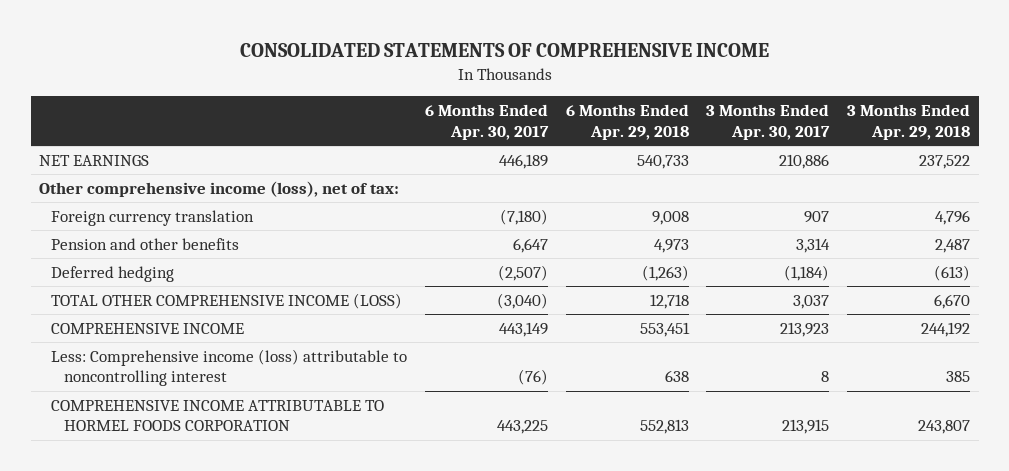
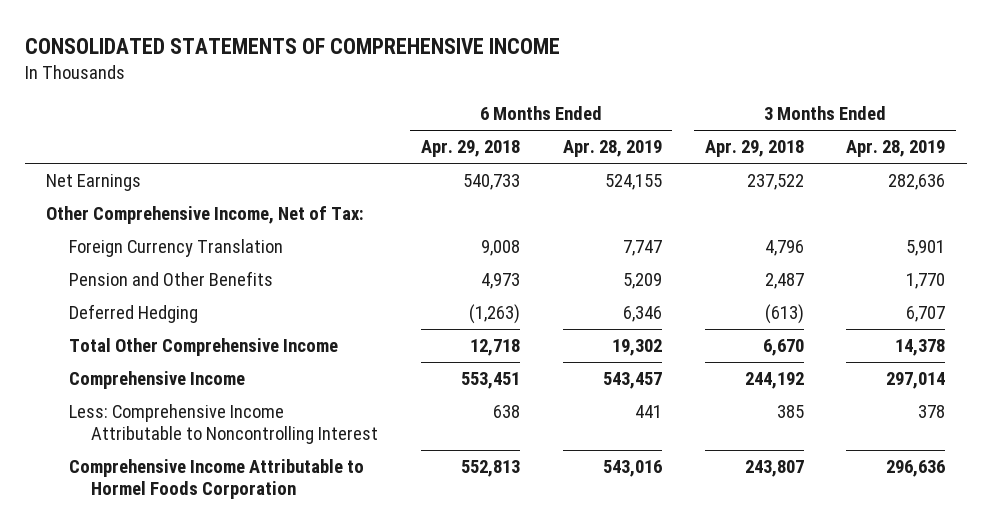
- | 6 Months Ended Apr. 30, 2017 | 6 Months Ended Apr. 29, 2018 | 3 Months Ended Apr. 30, 2017 | 3 Months Ended Apr. 29, 2018
+ | 6 Months Ended Apr. 29, 2018 | 6 Months Ended Apr. 28, 2019 | 3 Months Ended Apr. 29, 2018 | 3 Months Ended Apr. 28, 2019
- NET EARNINGS | 446,189 | 540,733 | 210,886 | 237,522
- Other comprehensive income (loss), net of tax:
- Foreign currency translation | (7,180) | 9,008 | 907 | 4,796
- Pension and other benefits | 6,647 | 4,973 | 3,314 | 2,487
- Deferred hedging | (2,507) | (1,263) | (1,184) | (613)
- TOTAL OTHER COMPREHENSIVE INCOME (LOSS) | (3,040) | 12,718 | 3,037 | 6,670
- COMPREHENSIVE INCOME | 443,149 | 553,451 | 213,923 | 244,192
- Less: Comprehensive income (loss) attributable to noncontrolling interest | (76) | 638 | 8 | 385
- COMPREHENSIVE INCOME ATTRIBUTABLE TO HORMEL FOODS CORPORATION | 443,225 | 552,813 | 213,915 | 243,807
+ Net Earnings | 540,733 | 524,155 | 237,522 | 282,636
+ Other Comprehensive Income, Net of Tax:
+ Foreign Currency Translation | 9,008 | 7,747 | 4,796 | 5,901
+ Pension and Other Benefits | 4,973 | 5,209 | 2,487 | 1,770
+ Deferred Hedging | (1,263) | 6,346 | (613) | 6,707
+ Total Other Comprehensive Income | 12,718 | 19,302 | 6,670 | 14,378
+ Comprehensive Income | 553,451 | 543,457 | 244,192 | 297,014
+ Less: Comprehensive Income Attributable to Noncontrolling Interest | 638 | 441 | 385 | 378
+ Comprehensive Income Attributable to Hormel Foods Corporation | 552,813 | 543,016 | 243,807 | 296,636

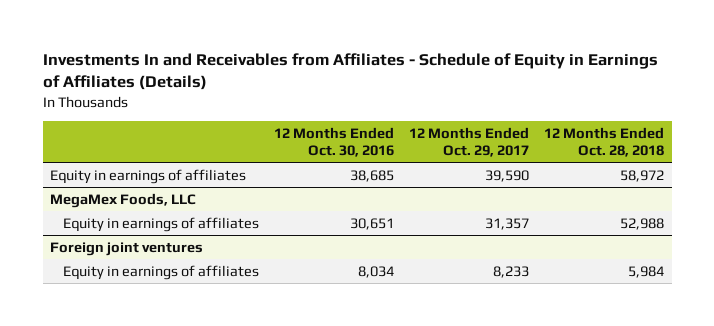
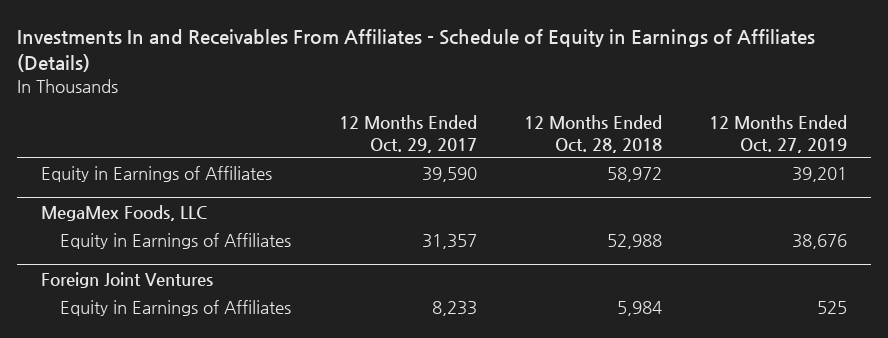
- Investments In and Receivables from Affiliates - Schedule of Equity in Earnings of Affiliates (Details)
+ Investments In and Receivables From Affiliates - Schedule of Equity in Earnings of Affiliates (Details)
- | 12 Months Ended Oct. 30, 2016 | 12 Months Ended Oct. 29, 2017 | 12 Months Ended Oct. 28, 2018
+ | 12 Months Ended Oct. 29, 2017 | 12 Months Ended Oct. 28, 2018 | 12 Months Ended Oct. 27, 2019
- Equity in earnings of affiliates | 38,685 | 39,590 | 58,972
+ Equity in Earnings of Affiliates | 39,590 | 58,972 | 39,201
@ MegaMex Foods, LLC
- Equity in earnings of affiliates | 30,651 | 31,357 | 52,988
- Foreign joint ventures
- Equity in earnings of affiliates | 8,034 | 8,233 | 5,984
@ MegaMex Foods, LLC
+ Equity in Earnings of Affiliates | 31,357 | 52,988 | 38,676
+ Foreign Joint Ventures
+ Equity in Earnings of Affiliates | 8,233 | 5,984 | 525

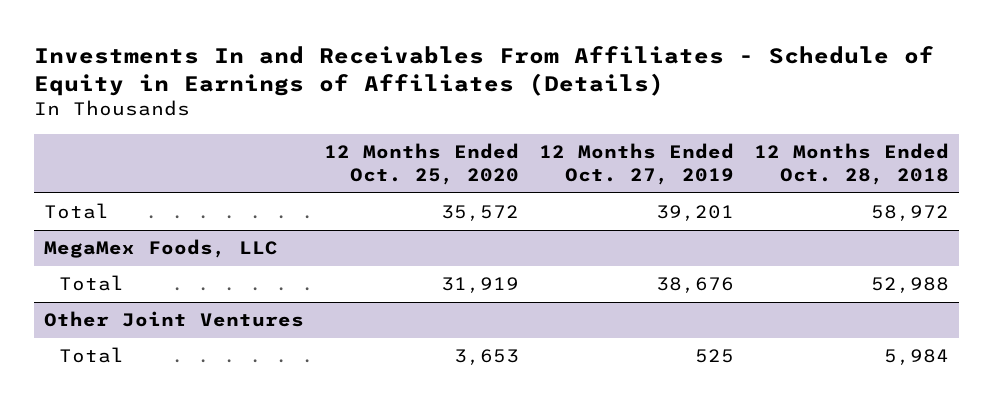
- | 12 Months Ended Oct. 29, 2017 | 12 Months Ended Oct. 28, 2018 | 12 Months Ended Oct. 27, 2019
+ | 12 Months Ended Oct. 25, 2020 | 12 Months Ended Oct. 27, 2019 | 12 Months Ended Oct. 28, 2018
- Equity in Earnings of Affiliates | 39,590 | 58,972 | 39,201
+ Total | 35,572 | 39,201 | 58,972
@ MegaMex Foods, LLC
- Equity in Earnings of Affiliates | 31,357 | 52,988 | 38,676
- Foreign Joint Ventures
- Equity in Earnings of Affiliates | 8,233 | 5,984 | 525
@ MegaMex Foods, LLC
+ Total | 31,919 | 38,676 | 52,988
+ Other Joint Ventures
+ Total | 3,653 | 525 | 5,984

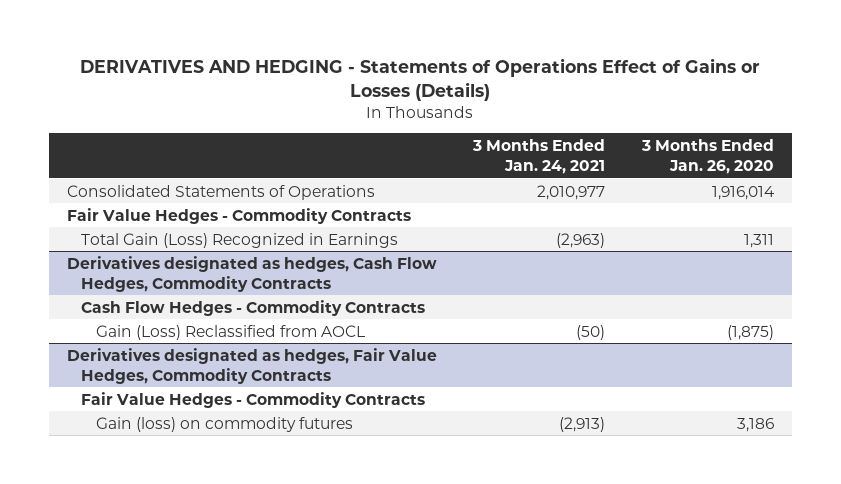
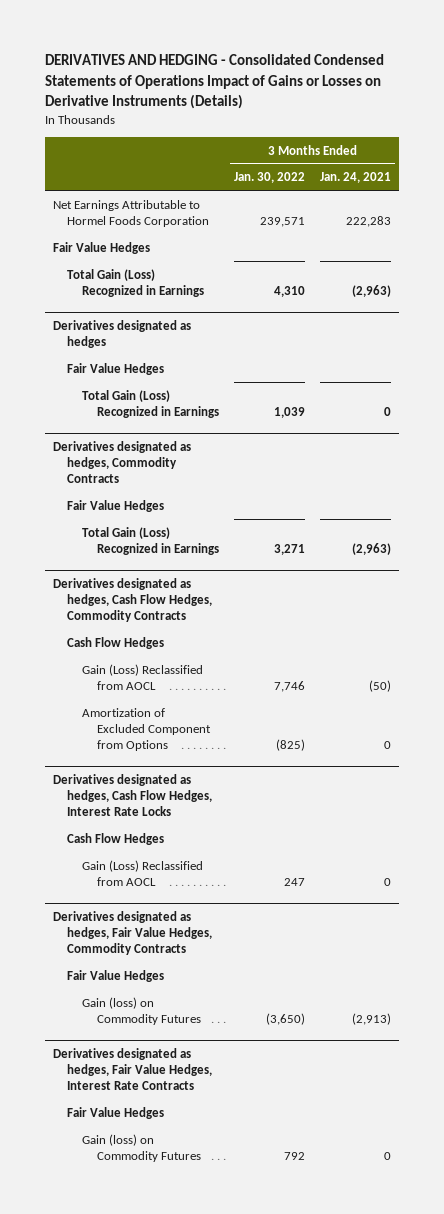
- DERIVATIVES AND HEDGING - Statements of Operations Effect of Gains or Losses (Details)
+ DERIVATIVES AND HEDGING - Consolidated Condensed Statements of Operations Impact of Gains or Losses on Derivative Instruments (Details)
- | 3 Months Ended Jan. 24, 2021 | 3 Months Ended Jan. 26, 2020
+ | 3 Months Ended Jan. 30, 2022 | 3 Months Ended Jan. 24, 2021
- Consolidated Statements of Operations | 2,010,977 | 1,916,014
- Fair Value Hedges - Commodity Contracts
+ Net Earnings Attributable to Hormel Foods Corporation | 239,571 | 222,283
+ Fair Value Hedges
+ Derivatives designated as hedges
+ Fair Value Hedges
+ Total Gain (Loss) Recognized in Earnings | 1,039 | 0
+ Derivatives designated as hedges, Commodity Contracts
+ Fair Value Hedges
+ Total Gain (Loss) Recognized in Earnings | 3,271 | (2,963)
@ Derivatives designated as hedges, Cash Flow Hedges, Commodity Contracts
- Cash Flow Hedges - Commodity Contracts
+ Cash Flow Hedges
+ Amortization of Excluded Component from Options | (825) | 0
+ Derivatives designated as hedges, Cash Flow Hedges, Interest Rate Locks
+ Cash Flow Hedges
+ Gain (Loss) Reclassified from AOCL | 247 | 0
@ Derivatives designated as hedges, Fair Value Hedges, Commodity Contracts
- Fair Value Hedges - Commodity Contracts
- Gain (loss) on commodity futures | (2,913) | 3,186
+ Fair Value Hedges
+ Gain (loss) on Commodity Futures | (3,650) | (2,913)
+ Derivatives designated as hedges, Fair Value Hedges, Interest Rate Contracts
+ Fair Value Hedges
+ Gain (loss) on Commodity Futures | 792 | 0

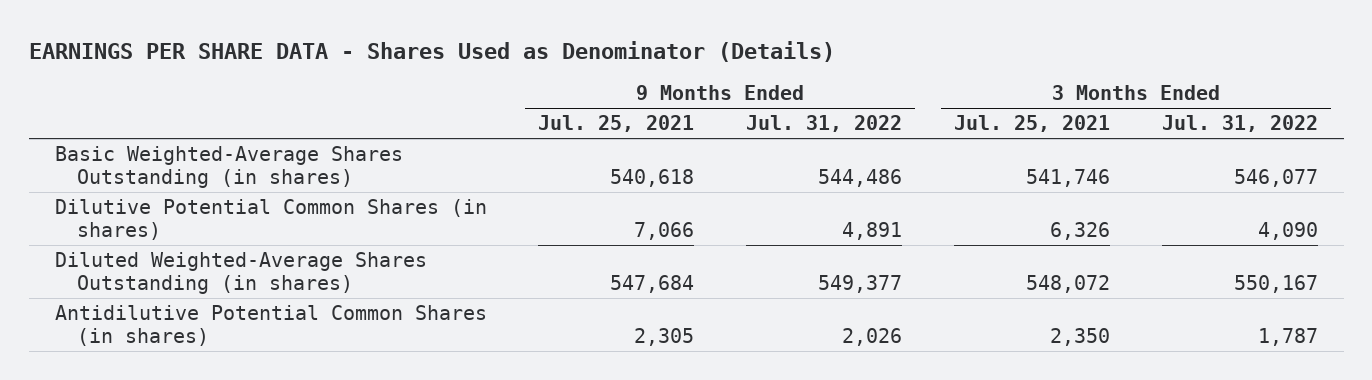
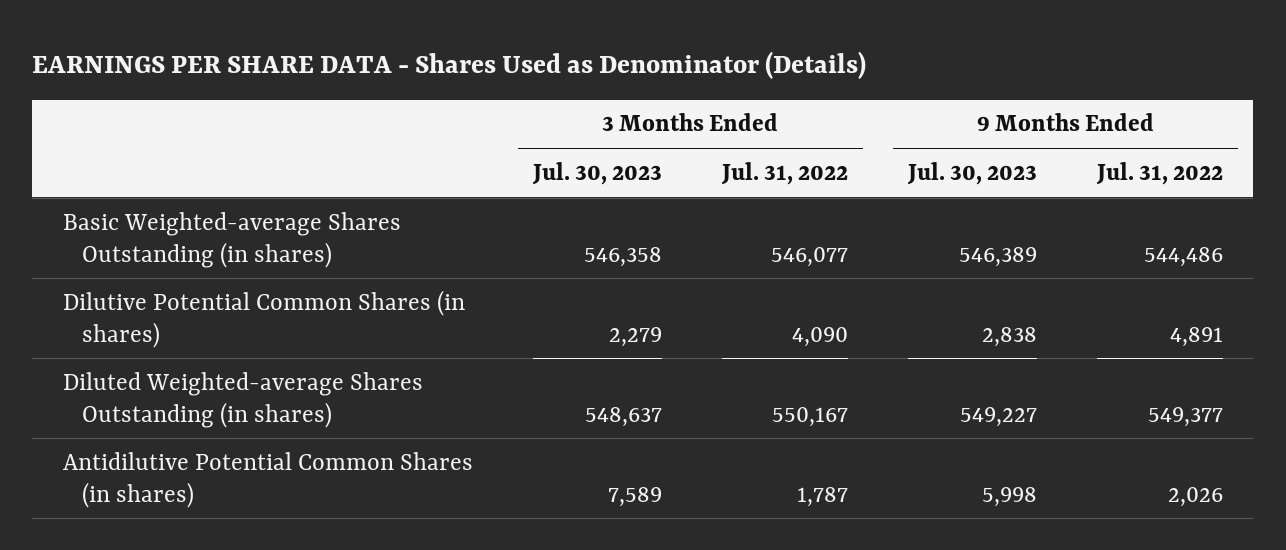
- | 9 Months Ended Jul. 25, 2021 | 9 Months Ended Jul. 31, 2022 | 3 Months Ended Jul. 25, 2021 | 3 Months Ended Jul. 31, 2022
+ | 3 Months Ended Jul. 30, 2023 | 3 Months Ended Jul. 31, 2022 | 9 Months Ended Jul. 30, 2023 | 9 Months Ended Jul. 31, 2022
- Basic Weighted-Average Shares Outstanding (in shares) | 540,618 | 544,486 | 541,746 | 546,077
+ Basic Weighted-average Shares Outstanding (in shares) | 546,358 | 546,077 | 546,389 | 544,486
- Diluted Weighted-Average Shares Outstanding (in shares) | 547,684 | 549,377 | 548,072 | 550,167
+ Diluted Weighted-average Shares Outstanding (in shares) | 548,637 | 550,167 | 549,227 | 549,377

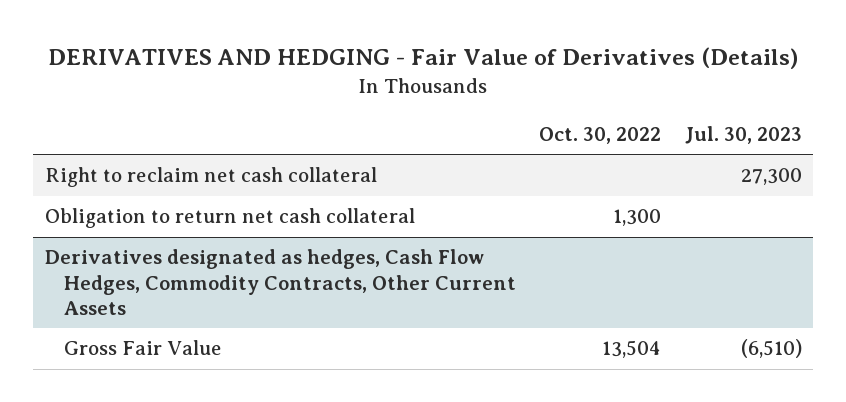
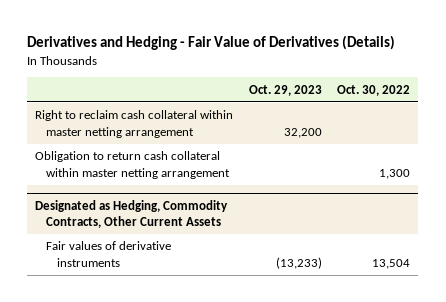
- DERIVATIVES AND HEDGING - Fair Value of Derivatives (Details)
+ Derivatives and Hedging - Fair Value of Derivatives (Details)
- | Oct. 30, 2022 | Jul. 30, 2023
+ | Oct. 29, 2023 | Oct. 30, 2022
- Right to reclaim net cash collateral | | 27,300
- Obligation to return net cash collateral | 1,300 |
- Derivatives designated as hedges, Cash Flow Hedges, Commodity Contracts, Other Current Assets
- Gross Fair Value | 13,504 | (6,510)
+ Right to reclaim cash collateral within master netting arrangement | 32,200 |
+ Obligation to return cash collateral within master netting arrangement | | 1,300
+ Designated as Hedging, Commodity Contracts, Other Current Assets
+ Fair values of derivative instruments | (13,233) | 13,504

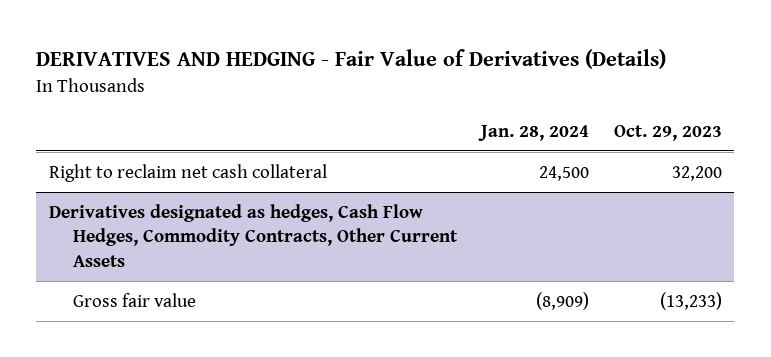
- Derivatives and Hedging - Fair Value of Derivatives (Details)
+ DERIVATIVES AND HEDGING - Fair Value of Derivatives (Details)
- | Oct. 29, 2023 | Oct. 30, 2022
+ | Jan. 28, 2024 | Oct. 29, 2023
- Right to reclaim cash collateral within master netting arrangement | 32,200 |
- Obligation to return cash collateral within master netting arrangement | | 1,300
- Designated as Hedging, Commodity Contracts, Other Current Assets
- Fair values of derivative instruments | (13,233) | 13,504
+ Right to reclaim net cash collateral | 24,500 | 32,200
+ Derivatives designated as hedges, Cash Flow Hedges, Commodity Contracts, Other Current Assets
+ Gross fair value | (8,909) | (13,233)

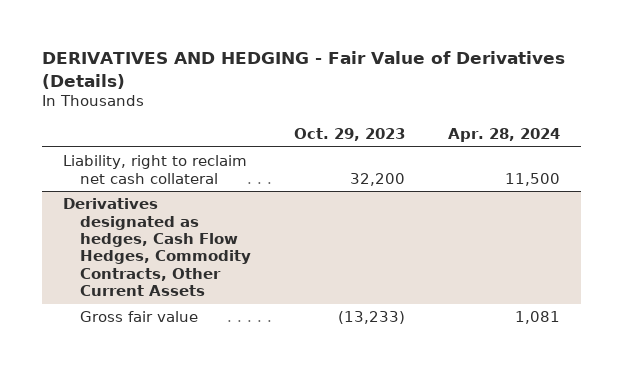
- | Jan. 28, 2024 | Oct. 29, 2023
+ | Oct. 29, 2023 | Apr. 28, 2024
- Right to reclaim net cash collateral | 24,500 | 32,200
+ Liability, right to reclaim net cash collateral | 32,200 | 11,500

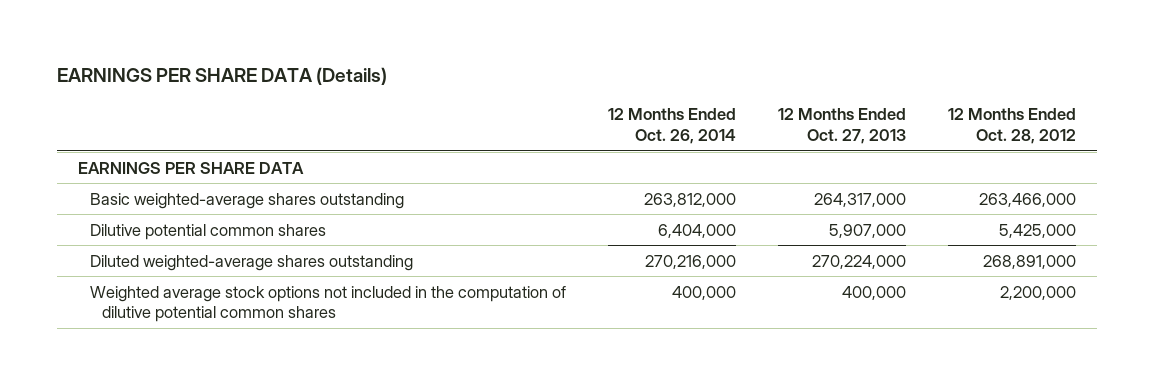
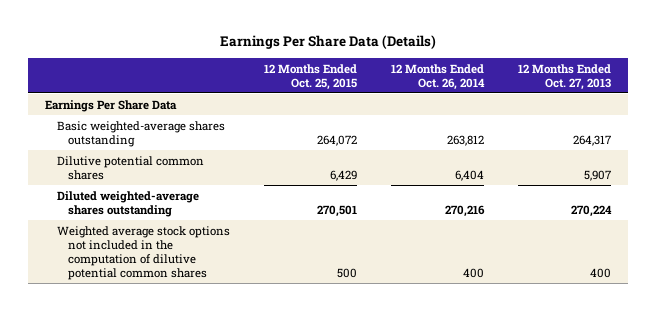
- EARNINGS PER SHARE DATA (Details)
+ Earnings Per Share Data (Details)
- | 12 Months Ended Oct. 26, 2014 | 12 Months Ended Oct. 27, 2013 | 12 Months Ended Oct. 28, 2012
+ | 12 Months Ended Oct. 25, 2015 | 12 Months Ended Oct. 26, 2014 | 12 Months Ended Oct. 27, 2013
- EARNINGS PER SHARE DATA
- Basic weighted-average shares outstanding | 263,812,000 | 264,317,000 | 263,466,000
- Dilutive potential common shares | 6,404,000 | 5,907,000 | 5,425,000
- Diluted weighted-average shares outstanding | 270,216,000 | 270,224,000 | 268,891,000
- Weighted average stock options not included in the computation of dilutive potential common shares | 400,000 | 400,000 | 2,200,000
+ Earnings Per Share Data
+ Basic weighted-average shares outstanding | 264,072 | 263,812 | 264,317
+ Dilutive potential common shares | 6,429 | 6,404 | 5,907
+ Diluted weighted-average shares outstanding | 270,501 | 270,216 | 270,224
+ Weighted average stock options not included in the computation of dilutive potential common shares | 500 | 400 | 400

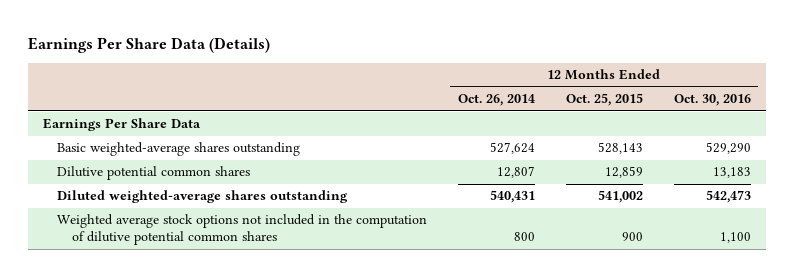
- | 12 Months Ended Oct. 25, 2015 | 12 Months Ended Oct. 26, 2014 | 12 Months Ended Oct. 27, 2013
+ | 12 Months Ended Oct. 26, 2014 | 12 Months Ended Oct. 25, 2015 | 12 Months Ended Oct. 30, 2016
- Basic weighted-average shares outstanding | 264,072 | 263,812 | 264,317
- Dilutive potential common shares | 6,429 | 6,404 | 5,907
- Diluted weighted-average shares outstanding | 270,501 | 270,216 | 270,224
- Weighted average stock options not included in the computation of dilutive potential common shares | 500 | 400 | 400
+ Basic weighted-average shares outstanding | 527,624 | 528,143 | 529,290
+ Dilutive potential common shares | 12,807 | 12,859 | 13,183
+ Diluted weighted-average shares outstanding | 540,431 | 541,002 | 542,473
+ Weighted average stock options not included in the computation of dilutive potential common shares | 800 | 900 | 1,100

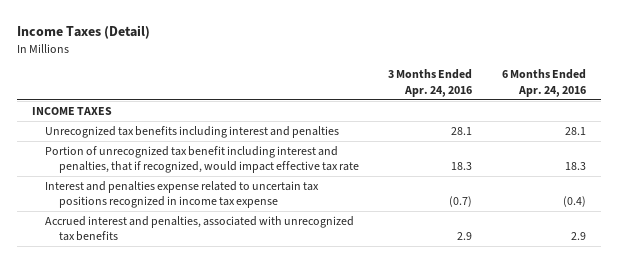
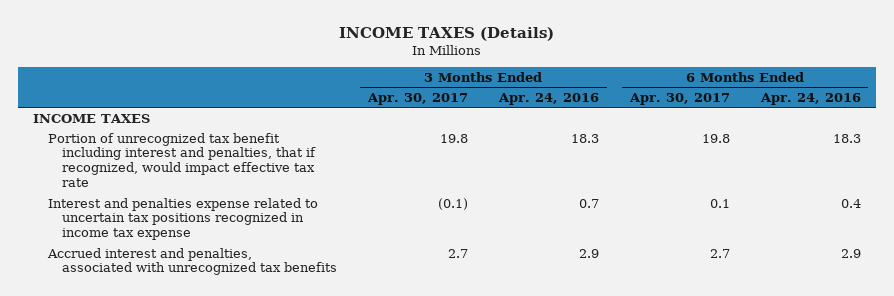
- Income Taxes (Detail)
+ INCOME TAXES (Details)
- | 3 Months Ended Apr. 24, 2016 | 6 Months Ended Apr. 24, 2016
+ | 3 Months Ended Apr. 30, 2017 | 3 Months Ended Apr. 24, 2016 | 6 Months Ended Apr. 30, 2017 | 6 Months Ended Apr. 24, 2016
- Unrecognized tax benefits including interest and penalties | 28.1 | 28.1
- Interest and penalties expense related to uncertain tax positions recognized in income tax expense | (0.7) | (0.4)
+ Interest and penalties expense related to uncertain tax positions recognized in income tax expense | (0.1) | 0.7 | 0.1 | 0.4

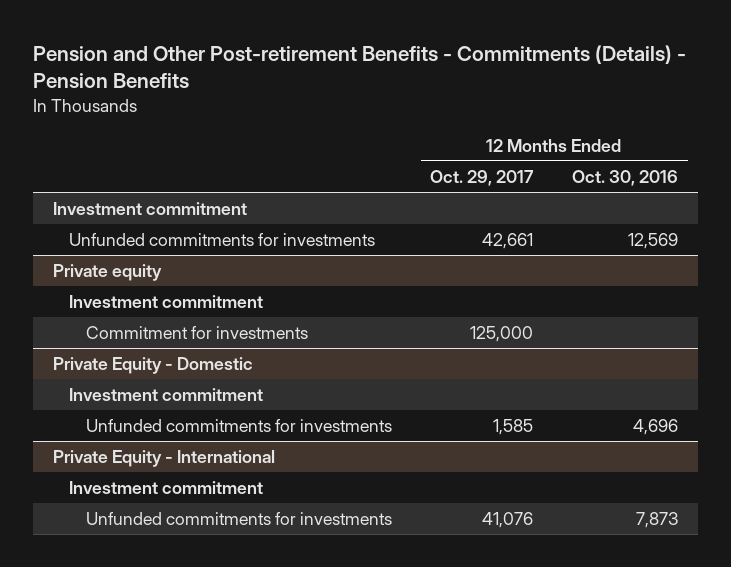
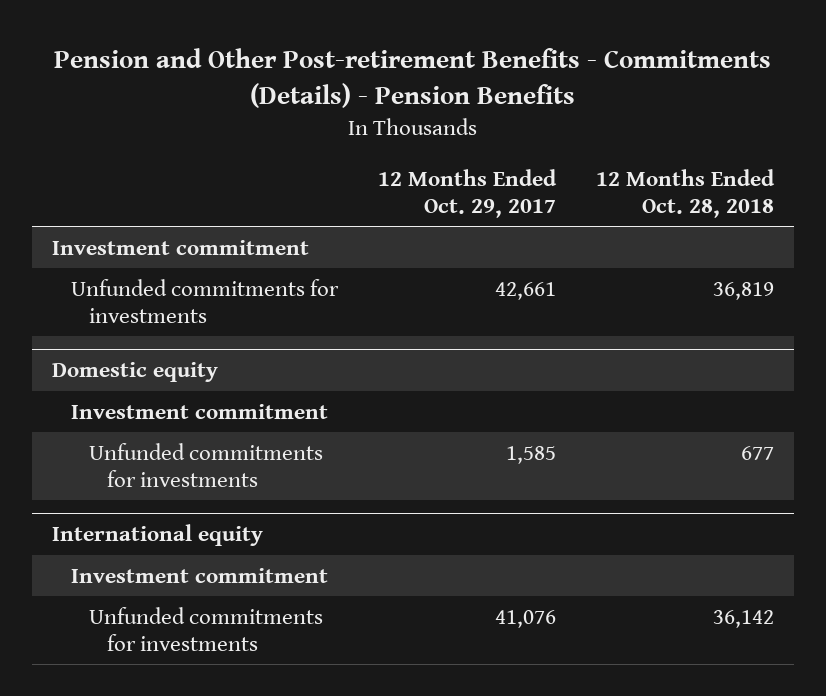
- | 12 Months Ended Oct. 29, 2017 | 12 Months Ended Oct. 30, 2016
+ | 12 Months Ended Oct. 29, 2017 | 12 Months Ended Oct. 28, 2018
- Private equity
- Investment commitment
- Commitment for investments | 125,000 |
- Private Equity - Domestic
+ Domestic equity
- Private Equity - International
+ International equity

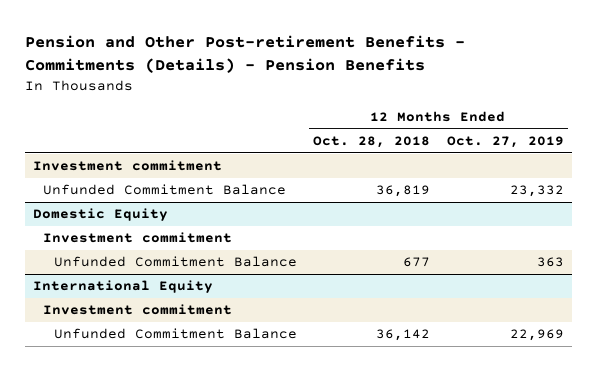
- | 12 Months Ended Oct. 29, 2017 | 12 Months Ended Oct. 28, 2018
+ | 12 Months Ended Oct. 28, 2018 | 12 Months Ended Oct. 27, 2019
- Unfunded commitments for investments | 42,661 | 36,819
- Domestic equity
+ Unfunded Commitment Balance | 36,819 | 23,332
+ Domestic Equity
- Unfunded commitments for investments | 1,585 | 677
- International equity
+ Unfunded Commitment Balance | 677 | 363
+ International Equity
- Unfunded commitments for investments | 41,076 | 36,142
+ Unfunded Commitment Balance | 36,142 | 22,969

